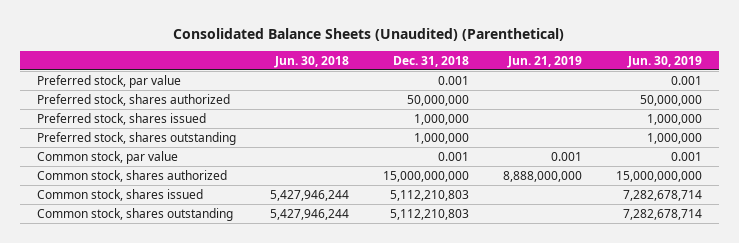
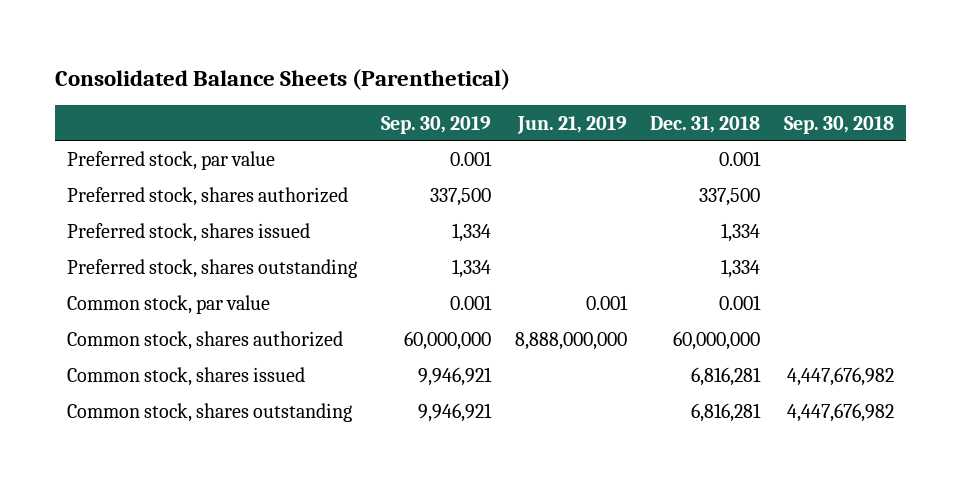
- Consolidated Balance Sheets (Unaudited) (Parenthetical)
+ Consolidated Balance Sheets (Parenthetical)
- | Jun. 30, 2018 | Dec. 31, 2018 | Jun. 21, 2019 | Jun. 30, 2019
+ | Sep. 30, 2019 | Jun. 21, 2019 | Dec. 31, 2018 | Sep. 30, 2018
- Preferred stock, shares authorized | | 50,000,000 | | 50,000,000
- Preferred stock, shares issued | | 1,000,000 | | 1,000,000
- Preferred stock, shares outstanding | | 1,000,000 | | 1,000,000
+ Preferred stock, shares authorized | 337,500 | | 337,500 |
+ Preferred stock, shares issued | 1,334 | | 1,334 |
+ Preferred stock, shares outstanding | 1,334 | | 1,334 |
- Common stock, shares authorized | | 15,000,000,000 | 8,888,000,000 | 15,000,000,000
- Common stock, shares issued | 5,427,946,244 | 5,112,210,803 | | 7,282,678,714
- Common stock, shares outstanding | 5,427,946,244 | 5,112,210,803 | | 7,282,678,714
+ Common stock, shares authorized | 60,000,000 | 8,888,000,000 | 60,000,000 |
+ Common stock, shares issued | 9,946,921 | | 6,816,281 | 4,447,676,982
+ Common stock, shares outstanding | 9,946,921 | | 6,816,281 | 4,447,676,982

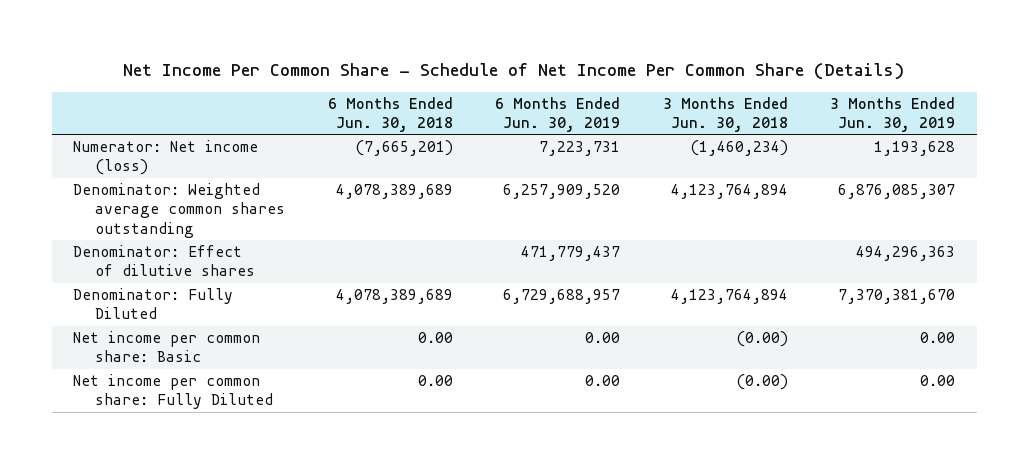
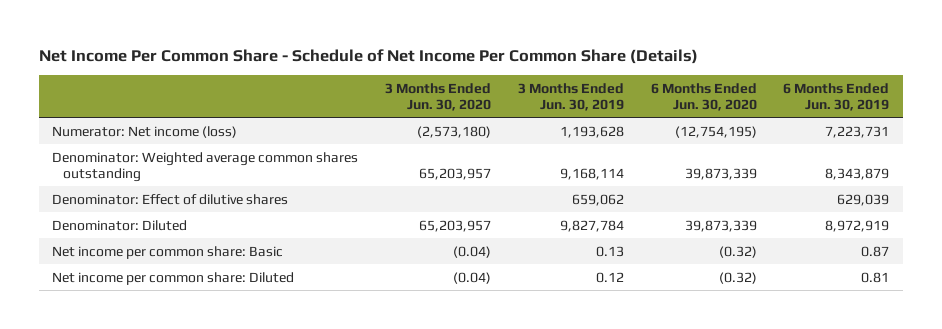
- | 6 Months Ended Jun. 30, 2018 | 6 Months Ended Jun. 30, 2019 | 3 Months Ended Jun. 30, 2018 | 3 Months Ended Jun. 30, 2019
+ | 3 Months Ended Jun. 30, 2020 | 3 Months Ended Jun. 30, 2019 | 6 Months Ended Jun. 30, 2020 | 6 Months Ended Jun. 30, 2019
- Denominator: Weighted average common shares outstanding | 4,078,389,689 | 6,257,909,520 | 4,123,764,894 | 6,876,085,307
- Denominator: Effect of dilutive shares | | 471,779,437 | | 494,296,363
- Denominator: Fully Diluted | 4,078,389,689 | 6,729,688,957 | 4,123,764,894 | 7,370,381,670
- Net income per common share: Basic | 0.00 | 0.00 | (0.00) | 0.00
- Net income per common share: Fully Diluted | 0.00 | 0.00 | (0.00) | 0.00
+ Denominator: Weighted average common shares outstanding | 65,203,957 | 9,168,114 | 39,873,339 | 8,343,879
+ Denominator: Effect of dilutive shares | | 659,062 | | 629,039
+ Denominator: Diluted | 65,203,957 | 9,827,784 | 39,873,339 | 8,972,919
+ Net income per common share: Basic | (0.04) | 0.13 | (0.32) | 0.87
+ Net income per common share: Diluted | (0.04) | 0.12 | (0.32) | 0.81

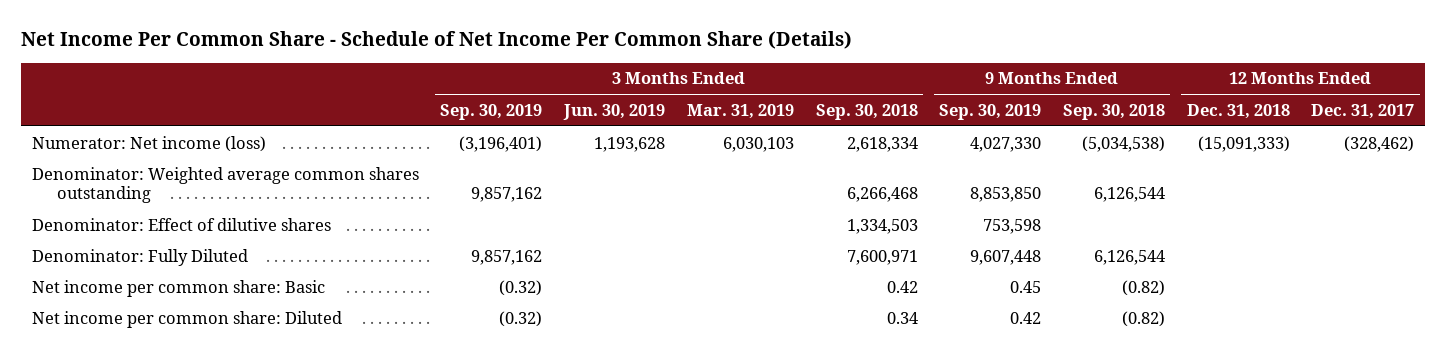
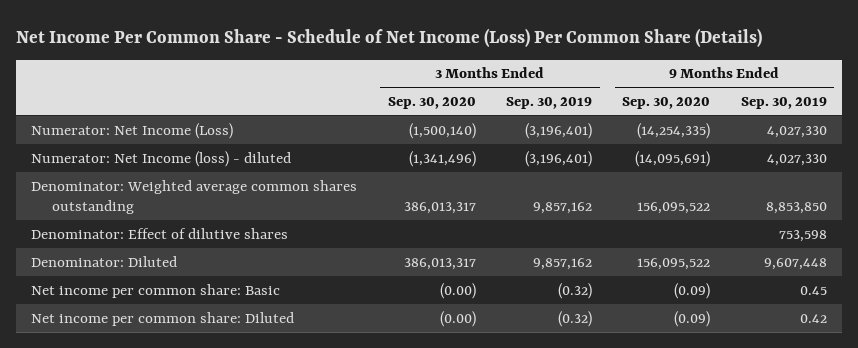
- Net Income Per Common Share - Schedule of Net Income Per Common Share (Details)
+ Net Income Per Common Share - Schedule of Net Income (Loss) Per Common Share (Details)
- | 3 Months Ended Sep. 30, 2019 | 3 Months Ended Jun. 30, 2019 | 3 Months Ended Mar. 31, 2019 | 3 Months Ended Sep. 30, 2018 | 9 Months Ended Sep. 30, 2019 | 9 Months Ended Sep. 30, 2018 | 12 Months Ended Dec. 31, 2018 | 12 Months Ended Dec. 31, 2017
+ | 3 Months Ended Sep. 30, 2020 | 3 Months Ended Sep. 30, 2019 | 9 Months Ended Sep. 30, 2020 | 9 Months Ended Sep. 30, 2019
- Numerator: Net income (loss) | (3,196,401) | 1,193,628 | 6,030,103 | 2,618,334 | 4,027,330 | (5,034,538) | (15,091,333) | (328,462)
+ Numerator: Net Income (Loss) | (1,500,140) | (3,196,401) | (14,254,335) | 4,027,330
+ Numerator: Net Income (loss) - diluted | (1,341,496) | (3,196,401) | (14,095,691) | 4,027,330
- Denominator: Fully Diluted | 9,857,162 | | | 7,600,971 | 9,607,448 | 6,126,544 | |
+ Denominator: Diluted | 386,013,317 | 9,857,162 | 156,095,522 | 9,607,448

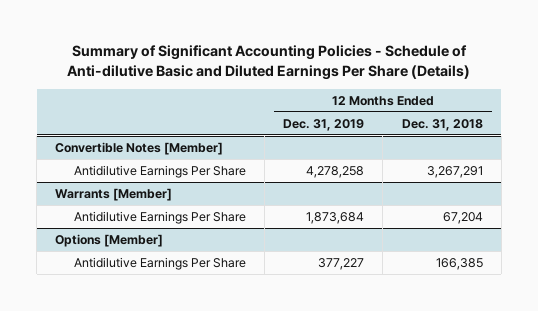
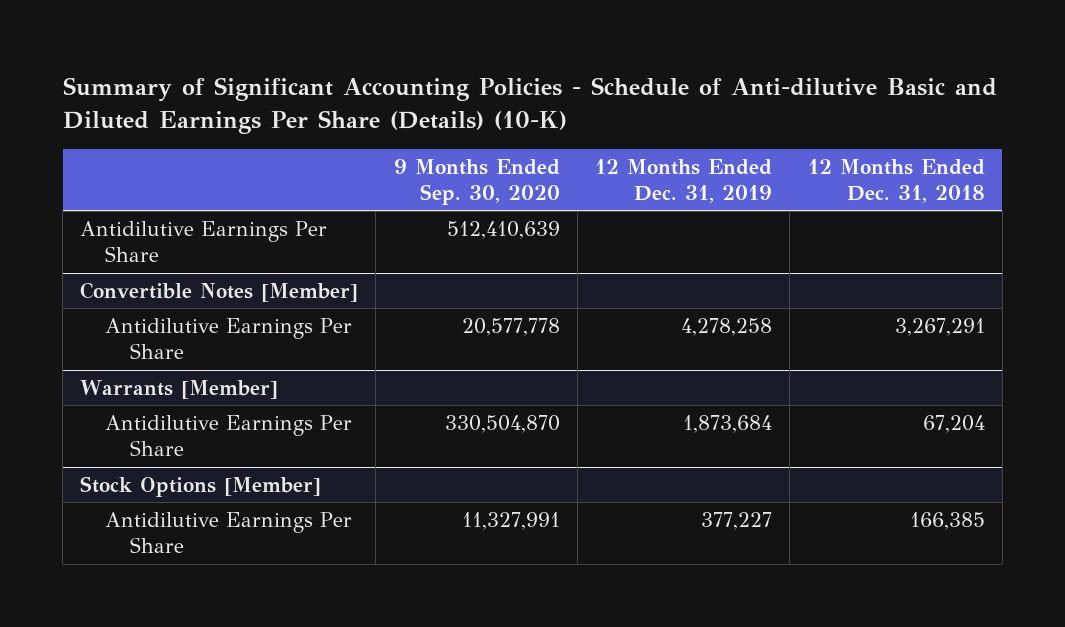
- Summary of Significant Accounting Policies - Schedule of Anti-dilutive Basic and Diluted Earnings Per Share (Details)
+ Summary of Significant Accounting Policies - Schedule of Anti-dilutive Basic and Diluted Earnings Per Share (Details) (10-K)
- | 12 Months Ended Dec. 31, 2019 | 12 Months Ended Dec. 31, 2018
+ | 9 Months Ended Sep. 30, 2020 | 12 Months Ended Dec. 31, 2019 | 12 Months Ended Dec. 31, 2018
+ Antidilutive Earnings Per Share | 512,410,639 | |
- Options [Member]
+ Stock Options [Member]

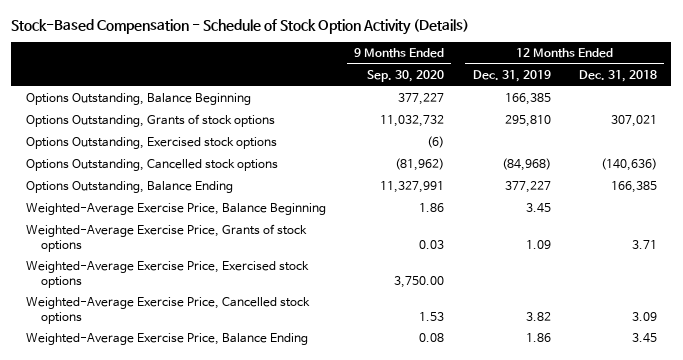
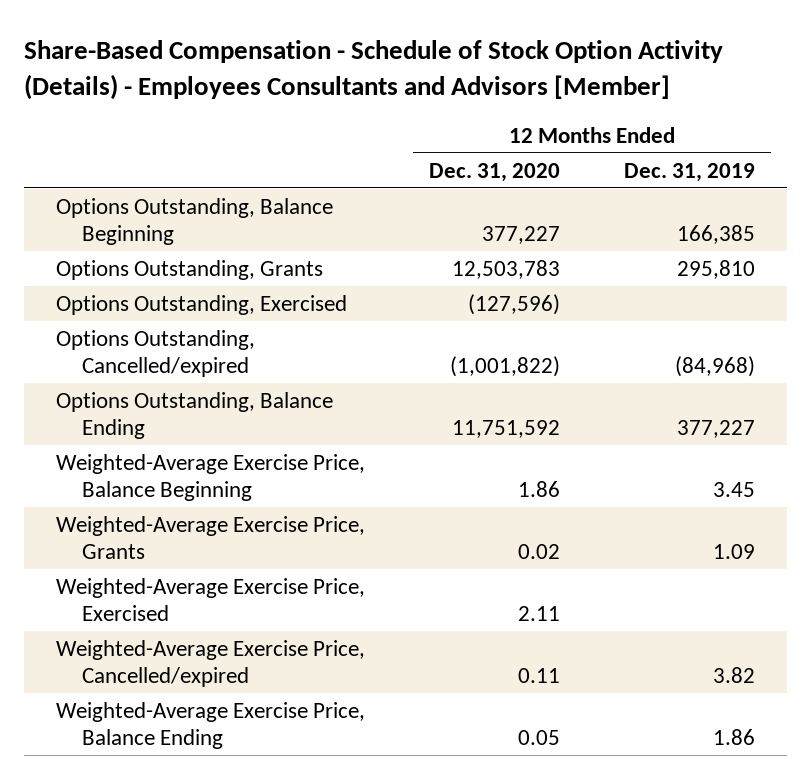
- Stock-Based Compensation - Schedule of Stock Option Activity (Details)
+ Share-Based Compensation - Schedule of Stock Option Activity (Details) - Employees Consultants and Advisors [Member]
- | 9 Months Ended Sep. 30, 2020 | 12 Months Ended Dec. 31, 2019 | 12 Months Ended Dec. 31, 2018
+ | 12 Months Ended Dec. 31, 2020 | 12 Months Ended Dec. 31, 2019
- Options Outstanding, Grants of stock options | 11,032,732 | 295,810 | 307,021
- Options Outstanding, Exercised stock options | (6) | |
- Options Outstanding, Cancelled stock options | (81,962) | (84,968) | (140,636)
+ Options Outstanding, Grants | 12,503,783 | 295,810
+ Options Outstanding, Exercised | (127,596) |
+ Options Outstanding, Cancelled/expired | (1,001,822) | (84,968)
- Weighted-Average Exercise Price, Grants of stock options | 0.03 | 1.09 | 3.71
- Weighted-Average Exercise Price, Exercised stock options | 3,750.00 | |
- Weighted-Average Exercise Price, Cancelled stock options | 1.53 | 3.82 | 3.09
+ Weighted-Average Exercise Price, Grants | 0.02 | 1.09
+ Weighted-Average Exercise Price, Exercised | 2.11 |
+ Weighted-Average Exercise Price, Cancelled/expired | 0.11 | 3.82

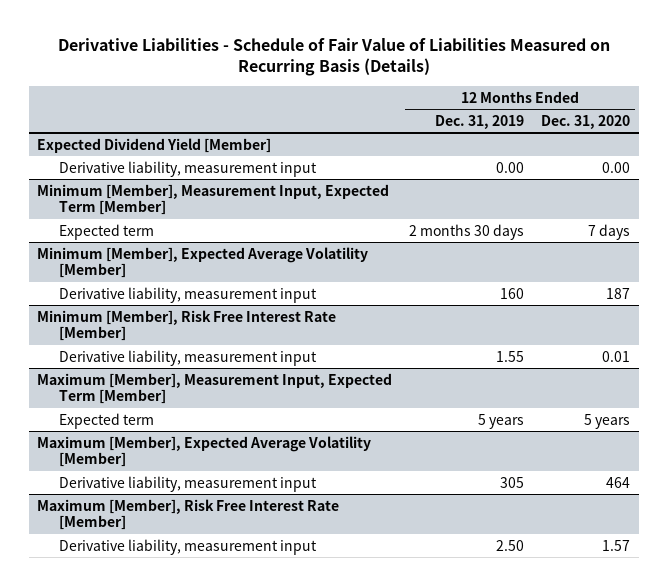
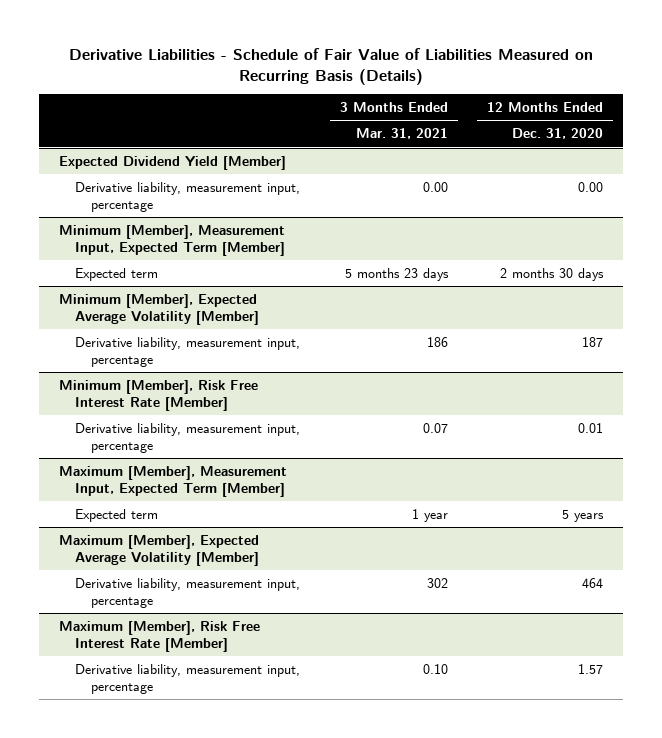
- | 12 Months Ended Dec. 31, 2019 | 12 Months Ended Dec. 31, 2020
+ | 3 Months Ended Mar. 31, 2021 | 12 Months Ended Dec. 31, 2020
@ Expected Dividend Yield [Member]
- Derivative liability, measurement input | 0.00 | 0.00
+ Derivative liability, measurement input, percentage | 0.00 | 0.00
@ Minimum [Member], Measurement Input, Expected Term [Member]
- Expected term | 2 months 30 days | 7 days
+ Expected term | 5 months 23 days | 2 months 30 days
@ Minimum [Member], Expected Average Volatility [Member]
- Derivative liability, measurement input | 160 | 187
+ Derivative liability, measurement input, percentage | 186 | 187
@ Minimum [Member], Risk Free Interest Rate [Member]
- Derivative liability, measurement input | 1.55 | 0.01
+ Derivative liability, measurement input, percentage | 0.07 | 0.01
@ Maximum [Member], Expected Average Volatility [Member]
- Derivative liability, measurement input | 305 | 464
+ Derivative liability, measurement input, percentage | 302 | 464
@ Maximum [Member], Risk Free Interest Rate [Member]
- Derivative liability, measurement input | 2.50 | 1.57
+ Derivative liability, measurement input, percentage | 0.10 | 1.57

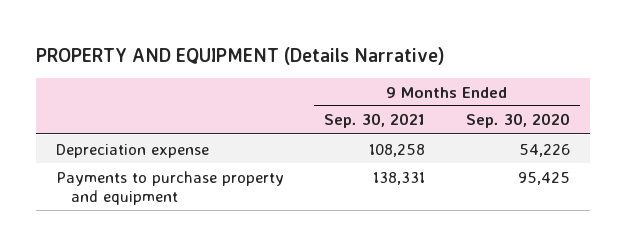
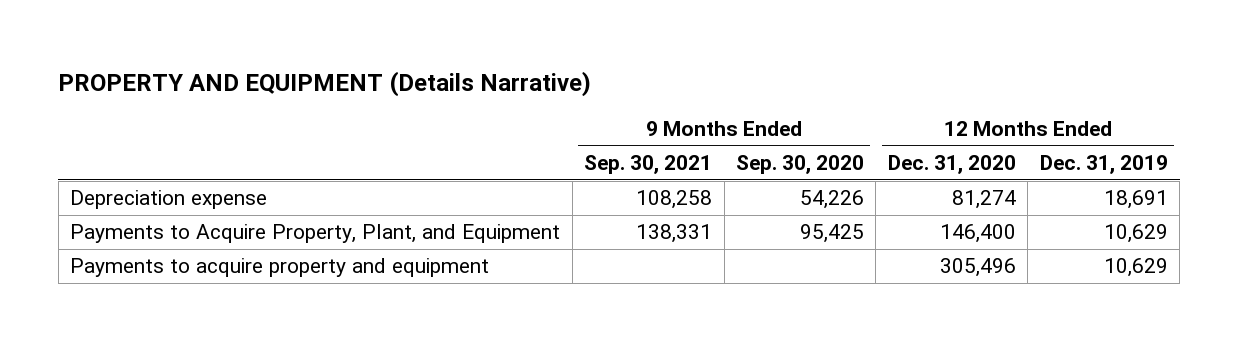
- | 9 Months Ended Sep. 30, 2021 | 9 Months Ended Sep. 30, 2020
+ | 9 Months Ended Sep. 30, 2021 | 9 Months Ended Sep. 30, 2020 | 12 Months Ended Dec. 31, 2020 | 12 Months Ended Dec. 31, 2019
- Payments to purchase property and equipment | 138,331 | 95,425
+ Payments to Acquire Property, Plant, and Equipment | 138,331 | 95,425 | 146,400 | 10,629
+ Payments to acquire property and equipment | | | 305,496 | 10,629

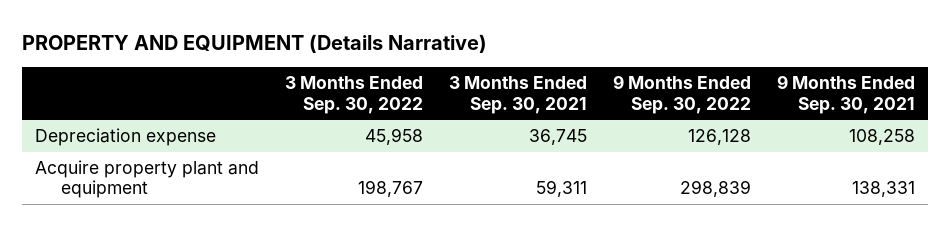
- | 9 Months Ended Sep. 30, 2021 | 9 Months Ended Sep. 30, 2020 | 12 Months Ended Dec. 31, 2020 | 12 Months Ended Dec. 31, 2019
+ | 3 Months Ended Sep. 30, 2022 | 3 Months Ended Sep. 30, 2021 | 9 Months Ended Sep. 30, 2022 | 9 Months Ended Sep. 30, 2021
- Payments to Acquire Property, Plant, and Equipment | 138,331 | 95,425 | 146,400 | 10,629
- Payments to acquire property and equipment | | | 305,496 | 10,629
+ Acquire property plant and equipment | 198,767 | 59,311 | 298,839 | 138,331

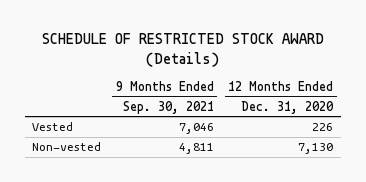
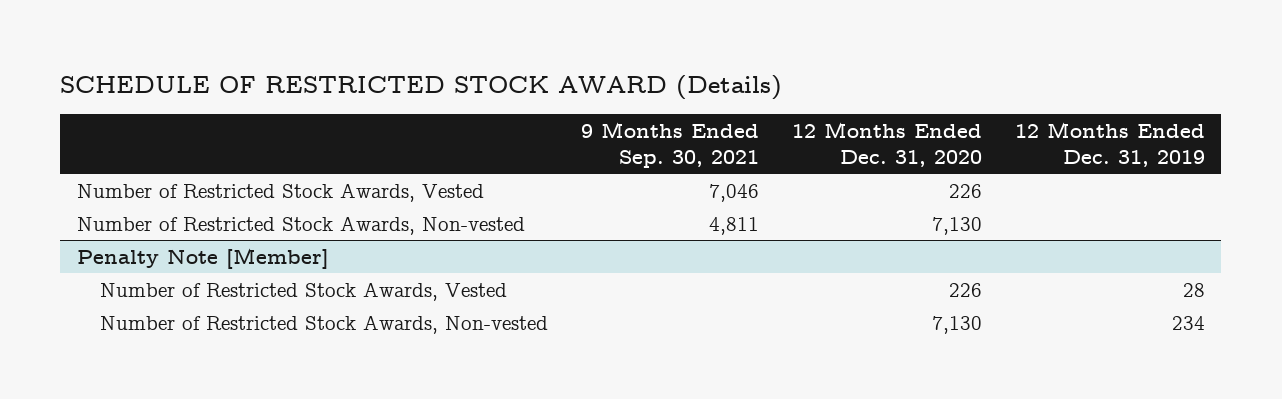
- | 9 Months Ended Sep. 30, 2021 | 12 Months Ended Dec. 31, 2020
+ | 9 Months Ended Sep. 30, 2021 | 12 Months Ended Dec. 31, 2020 | 12 Months Ended Dec. 31, 2019
- Vested | 7,046 | 226
- Non-vested | 4,811 | 7,130
+ Number of Restricted Stock Awards, Vested | 7,046 | 226 |
+ Number of Restricted Stock Awards, Non-vested | 4,811 | 7,130 |
+ Penalty Note [Member]
+ Number of Restricted Stock Awards, Vested | | 226 | 28
+ Number of Restricted Stock Awards, Non-vested | | 7,130 | 234

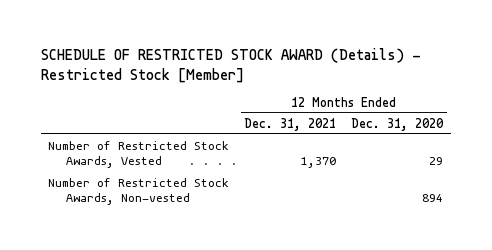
- SCHEDULE OF RESTRICTED STOCK AWARD (Details)
+ SCHEDULE OF RESTRICTED STOCK AWARD (Details) - Restricted Stock [Member]
- | 9 Months Ended Sep. 30, 2021 | 12 Months Ended Dec. 31, 2020 | 12 Months Ended Dec. 31, 2019
+ | 12 Months Ended Dec. 31, 2021 | 12 Months Ended Dec. 31, 2020
- Number of Restricted Stock Awards, Vested | 7,046 | 226 |
- Number of Restricted Stock Awards, Non-vested | 4,811 | 7,130 |
- Penalty Note [Member]
- Number of Restricted Stock Awards, Vested | | 226 | 28
- Number of Restricted Stock Awards, Non-vested | | 7,130 | 234
+ Number of Restricted Stock Awards, Vested | 1,370 | 29
+ Number of Restricted Stock Awards, Non-vested | | 894

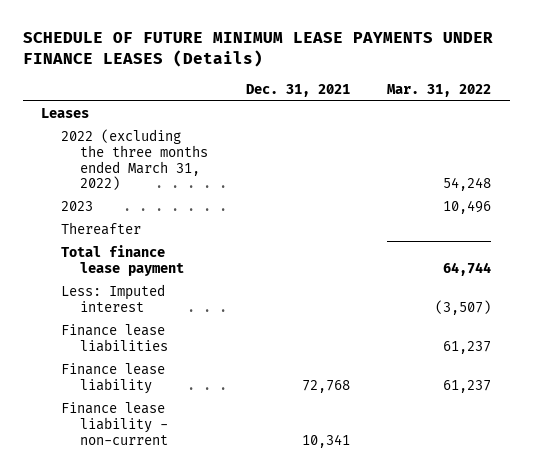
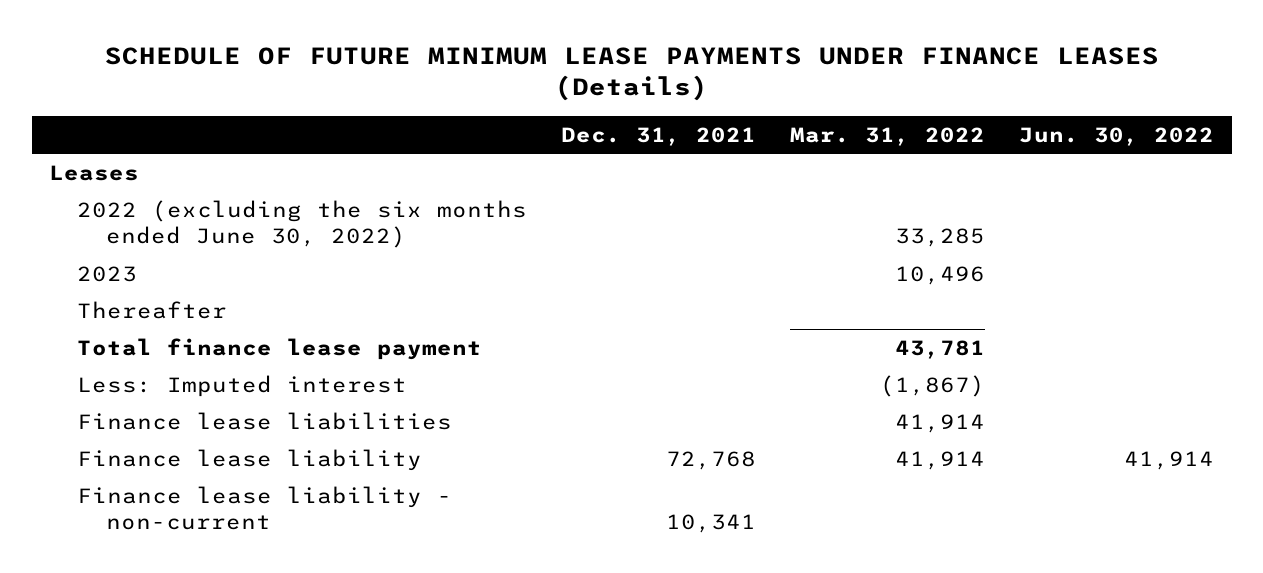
- | Dec. 31, 2021 | Mar. 31, 2022
+ | Dec. 31, 2021 | Mar. 31, 2022 | Jun. 30, 2022
- 2022 (excluding the three months ended March 31, 2022) | | 54,248
+ 2022 (excluding the six months ended June 30, 2022) | | 33,285 |
- Total finance lease payment | | 64,744
- Less: Imputed interest | | (3,507)
- Finance lease liabilities | | 61,237
- Finance lease liability | 72,768 | 61,237
+ Total finance lease payment | | 43,781 |
+ Less: Imputed interest | | (1,867) |
+ Finance lease liabilities | | 41,914 |
+ Finance lease liability | 72,768 | 41,914 | 41,914

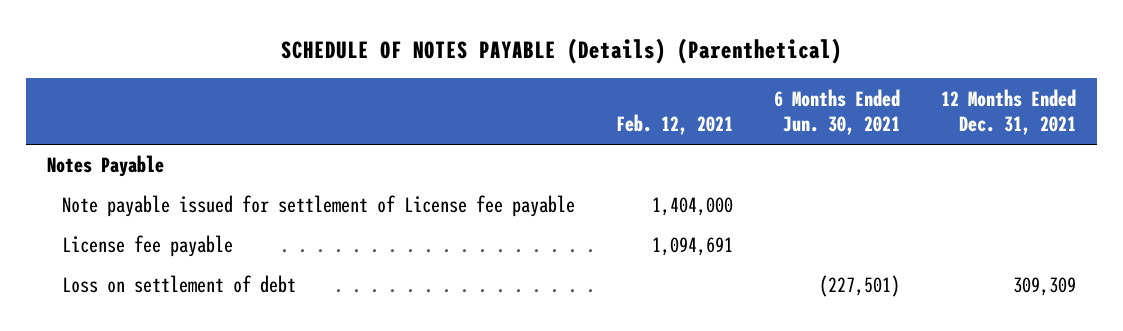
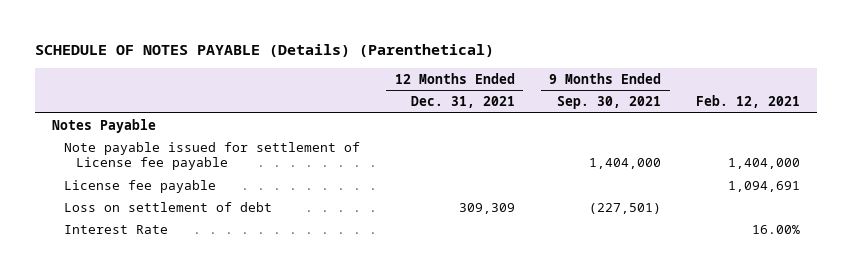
- | Feb. 12, 2021 | 6 Months Ended Jun. 30, 2021 | 12 Months Ended Dec. 31, 2021
+ | 12 Months Ended Dec. 31, 2021 | 9 Months Ended Sep. 30, 2021 | Feb. 12, 2021
+ Interest Rate | | | 16.00%

